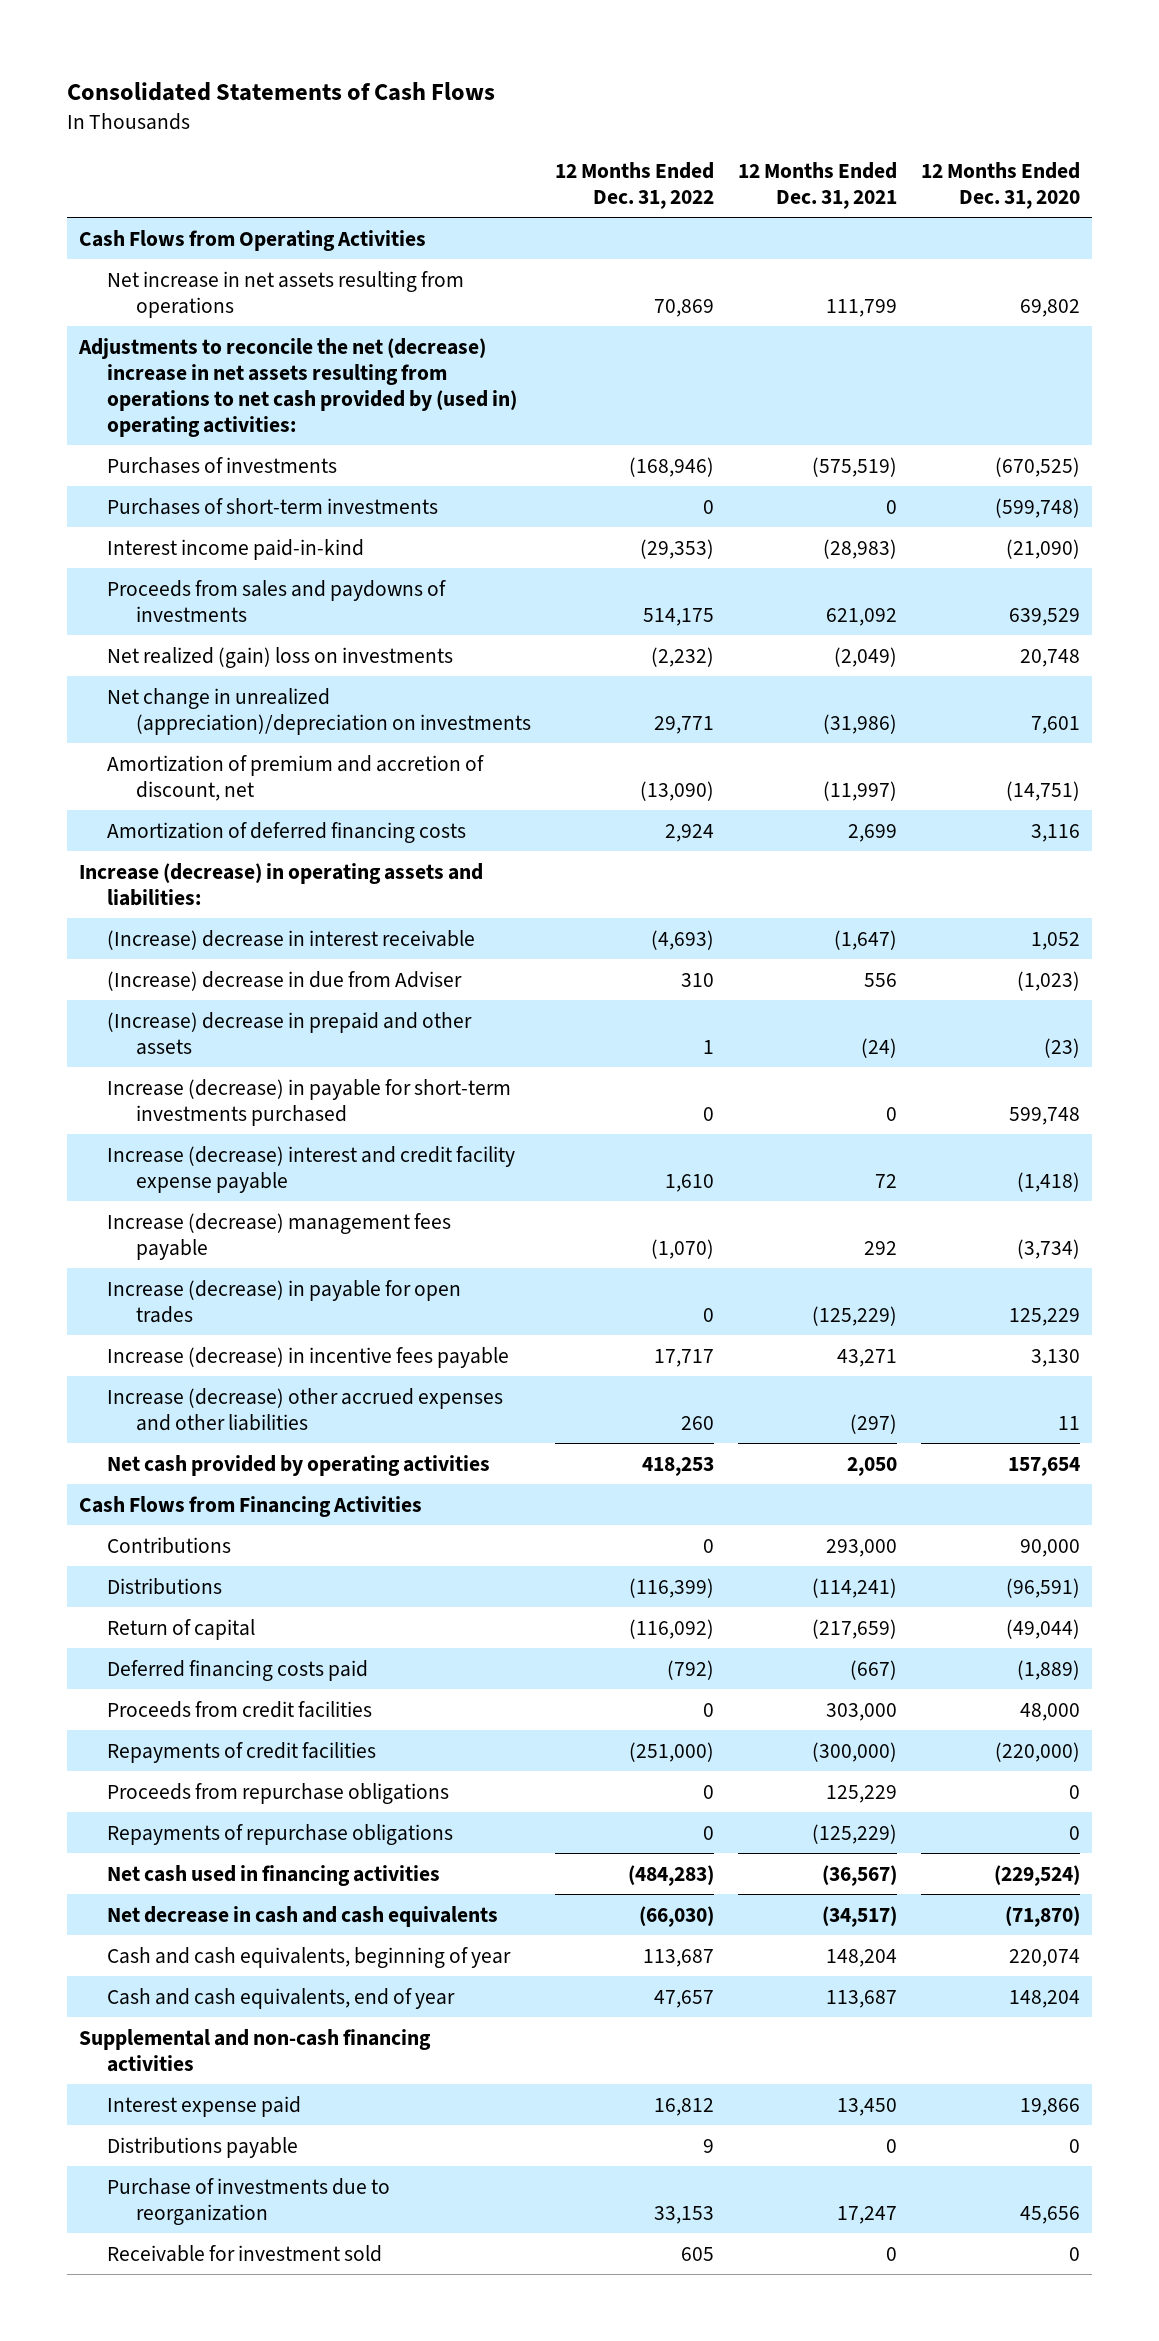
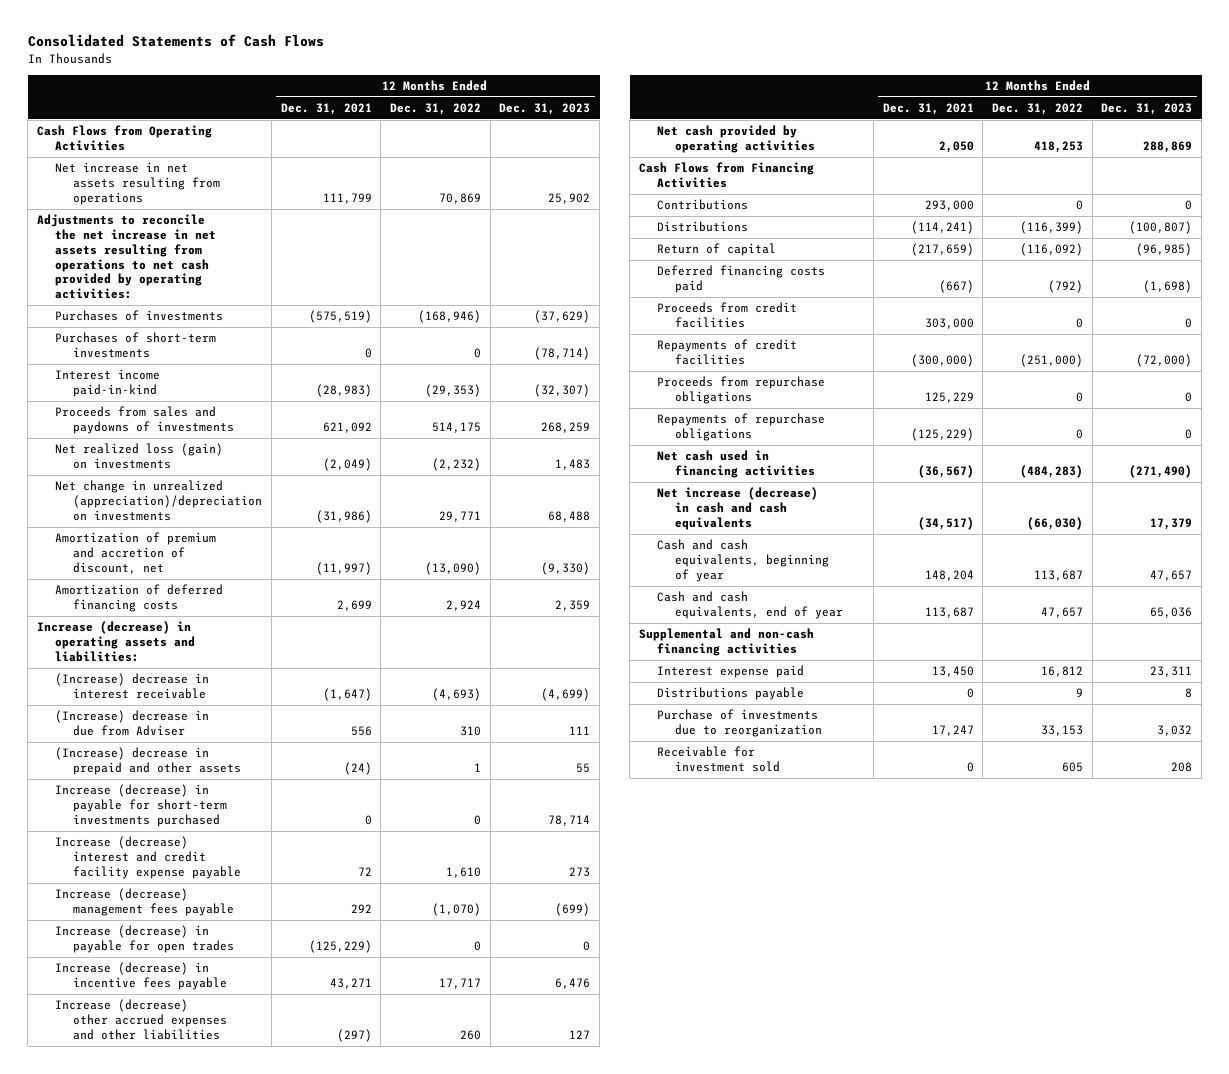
- | 12 Months Ended Dec. 31, 2022 | 12 Months Ended Dec. 31, 2021 | 12 Months Ended Dec. 31, 2020
+ | 12 Months Ended Dec. 31, 2021 | 12 Months Ended Dec. 31, 2022 | 12 Months Ended Dec. 31, 2023
- Adjustments to reconcile the net (decrease) increase in net assets resulting from operations to net cash provided by (used in) operating activities:
+ Adjustments to reconcile the net increase in net assets resulting from operations to net cash provided by operating activities:
- Net realized (gain) loss on investments | (2,232) | (2,049) | 20,748
+ Net realized loss (gain) on investments | (2,049) | (2,232) | 1,483
- Net decrease in cash and cash equivalents | (66,030) | (34,517) | (71,870)
+ Net increase (decrease) in cash and cash equivalents | (34,517) | (66,030) | 17,379

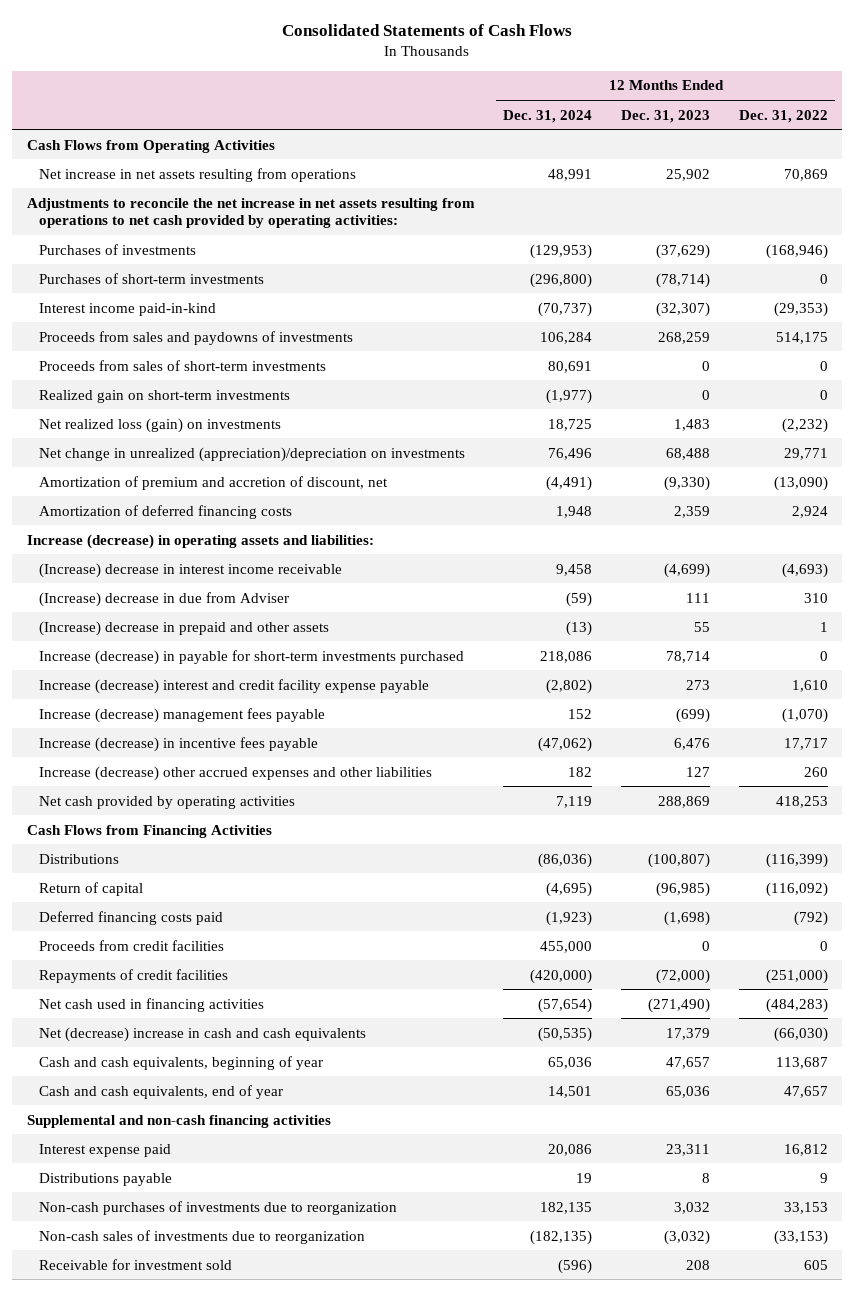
- | 12 Months Ended Dec. 31, 2021 | 12 Months Ended Dec. 31, 2022 | 12 Months Ended Dec. 31, 2023
+ | 12 Months Ended Dec. 31, 2024 | 12 Months Ended Dec. 31, 2023 | 12 Months Ended Dec. 31, 2022
+ Proceeds from sales of short-term investments | 80,691 | 0 | 0
+ Realized gain on short-term investments | (1,977) | 0 | 0
- (Increase) decrease in interest receivable | (1,647) | (4,693) | (4,699)
+ (Increase) decrease in interest income receivable | 9,458 | (4,699) | (4,693)
- Increase (decrease) in payable for open trades | (125,229) | 0 | 0
- Contributions | 293,000 | 0 | 0
- Proceeds from repurchase obligations | 125,229 | 0 | 0
- Repayments of repurchase obligations | (125,229) | 0 | 0
- Net increase (decrease) in cash and cash equivalents | (34,517) | (66,030) | 17,379
+ Net (decrease) increase in cash and cash equivalents | (50,535) | 17,379 | (66,030)
- Purchase of investments due to reorganization | 17,247 | 33,153 | 3,032
+ Non-cash purchases of investments due to reorganization | 182,135 | 3,032 | 33,153
+ Non-cash sales of investments due to reorganization | (182,135) | (3,032) | (33,153)

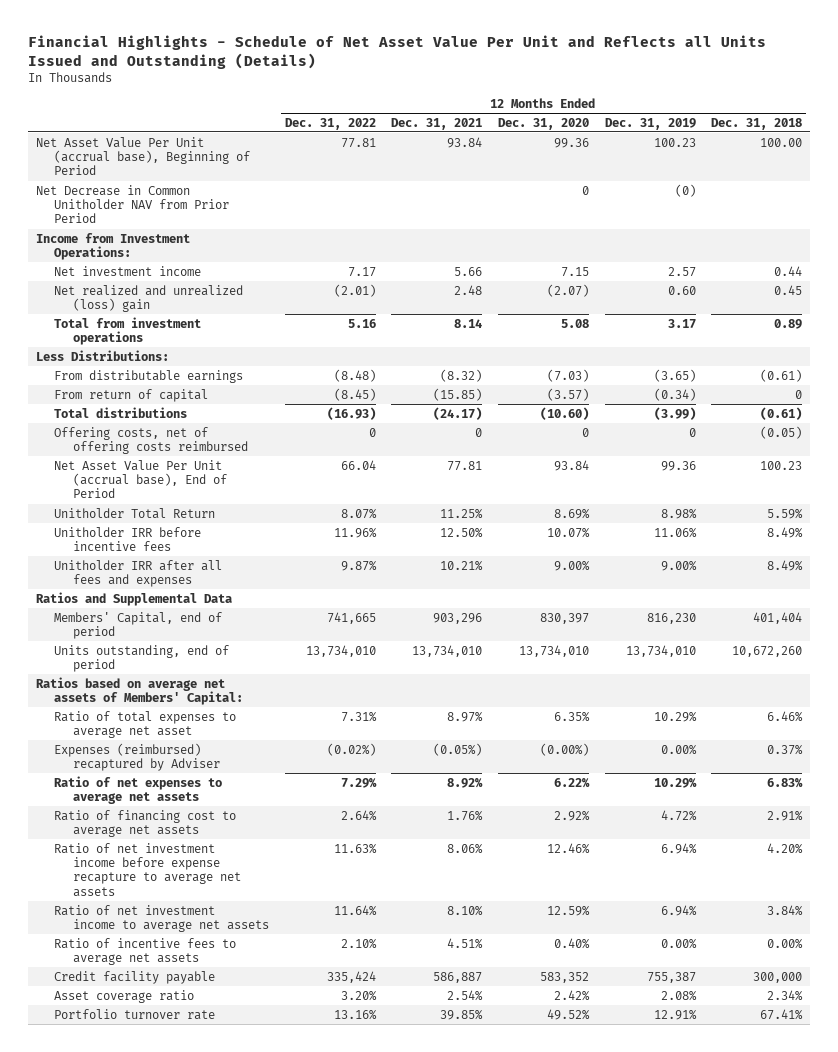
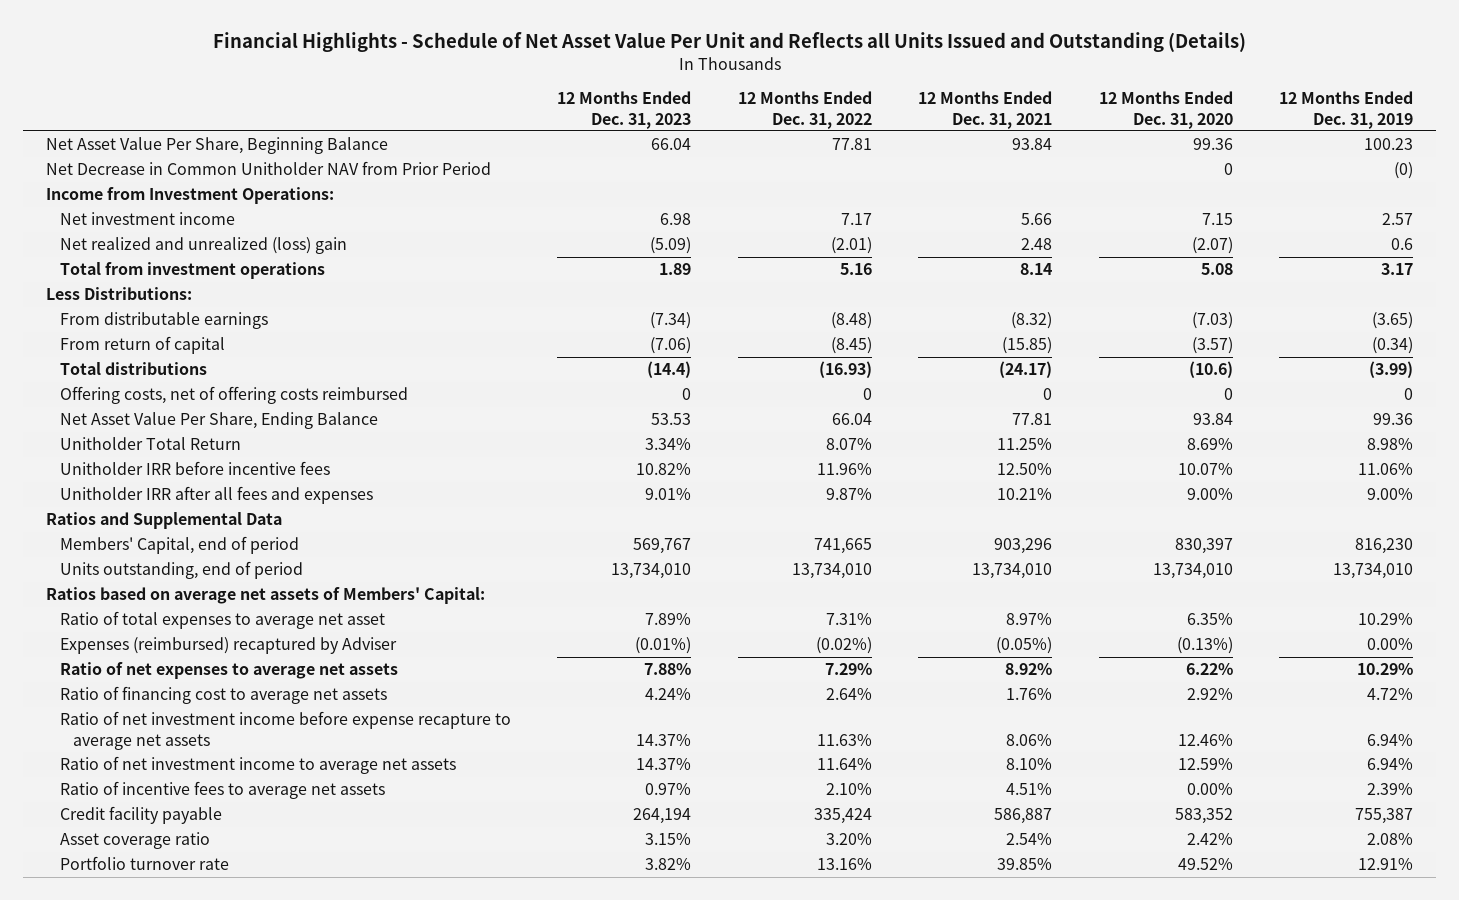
- | 12 Months Ended Dec. 31, 2022 | 12 Months Ended Dec. 31, 2021 | 12 Months Ended Dec. 31, 2020 | 12 Months Ended Dec. 31, 2019 | 12 Months Ended Dec. 31, 2018
+ | 12 Months Ended Dec. 31, 2023 | 12 Months Ended Dec. 31, 2022 | 12 Months Ended Dec. 31, 2021 | 12 Months Ended Dec. 31, 2020 | 12 Months Ended Dec. 31, 2019
- Net Asset Value Per Unit (accrual base), Beginning of Period | 77.81 | 93.84 | 99.36 | 100.23 | 100.00
+ Net Asset Value Per Share, Beginning Balance | 66.04 | 77.81 | 93.84 | 99.36 | 100.23
- Net realized and unrealized (loss) gain | (2.01) | 2.48 | (2.07) | 0.60 | 0.45
+ Net realized and unrealized (loss) gain | (5.09) | (2.01) | 2.48 | (2.07) | 0.6
- Total distributions | (16.93) | (24.17) | (10.60) | (3.99) | (0.61)
+ Total distributions | (14.4) | (16.93) | (24.17) | (10.6) | (3.99)
- Net Asset Value Per Unit (accrual base), End of Period | 66.04 | 77.81 | 93.84 | 99.36 | 100.23
+ Net Asset Value Per Share, Ending Balance | 53.53 | 66.04 | 77.81 | 93.84 | 99.36
- Expenses (reimbursed) recaptured by Adviser | (0.02%) | (0.05%) | (0.00%) | 0.00% | 0.37%
+ Expenses (reimbursed) recaptured by Adviser | (0.01%) | (0.02%) | (0.05%) | (0.13%) | 0.00%
- Ratio of incentive fees to average net assets | 2.10% | 4.51% | 0.40% | 0.00% | 0.00%
+ Ratio of incentive fees to average net assets | 0.97% | 2.10% | 4.51% | 0.00% | 2.39%

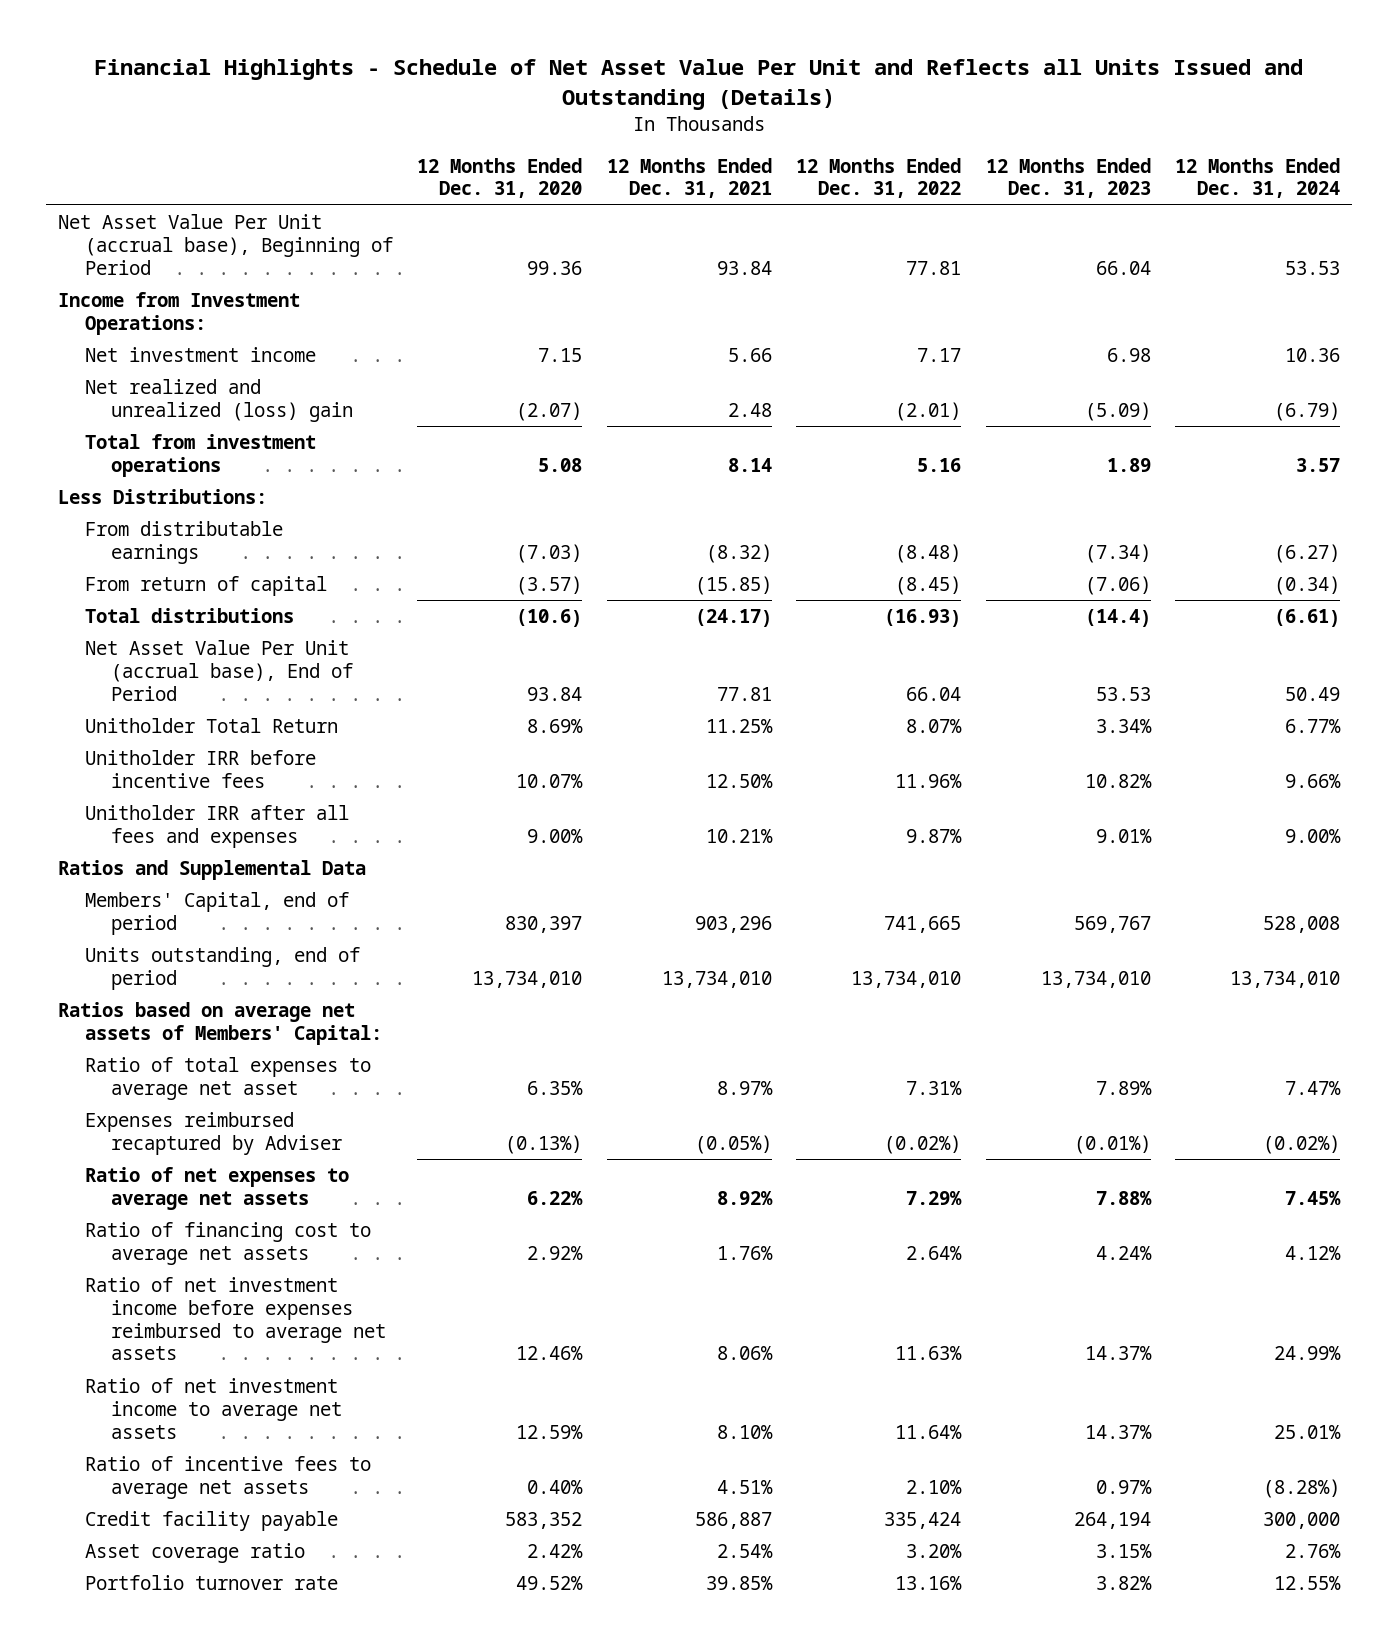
- | 12 Months Ended Dec. 31, 2023 | 12 Months Ended Dec. 31, 2022 | 12 Months Ended Dec. 31, 2021 | 12 Months Ended Dec. 31, 2020 | 12 Months Ended Dec. 31, 2019
+ | 12 Months Ended Dec. 31, 2020 | 12 Months Ended Dec. 31, 2021 | 12 Months Ended Dec. 31, 2022 | 12 Months Ended Dec. 31, 2023 | 12 Months Ended Dec. 31, 2024
- Net Asset Value Per Share, Beginning Balance | 66.04 | 77.81 | 93.84 | 99.36 | 100.23
- Net Decrease in Common Unitholder NAV from Prior Period | | | | 0 | (0)
+ Net Asset Value Per Unit (accrual base), Beginning of Period | 99.36 | 93.84 | 77.81 | 66.04 | 53.53
- Offering costs, net of offering costs reimbursed | 0 | 0 | 0 | 0 | 0
- Net Asset Value Per Share, Ending Balance | 53.53 | 66.04 | 77.81 | 93.84 | 99.36
+ Net Asset Value Per Unit (accrual base), End of Period | 93.84 | 77.81 | 66.04 | 53.53 | 50.49
- Expenses (reimbursed) recaptured by Adviser | (0.01%) | (0.02%) | (0.05%) | (0.13%) | 0.00%
+ Expenses reimbursed recaptured by Adviser | (0.13%) | (0.05%) | (0.02%) | (0.01%) | (0.02%)
- Ratio of net investment income before expense recapture to average net assets | 14.37% | 11.63% | 8.06% | 12.46% | 6.94%
+ Ratio of net investment income before expenses reimbursed to average net assets | 12.46% | 8.06% | 11.63% | 14.37% | 24.99%
- Ratio of incentive fees to average net assets | 0.97% | 2.10% | 4.51% | 0.00% | 2.39%
+ Ratio of incentive fees to average net assets | 0.40% | 4.51% | 2.10% | 0.97% | (8.28%)

